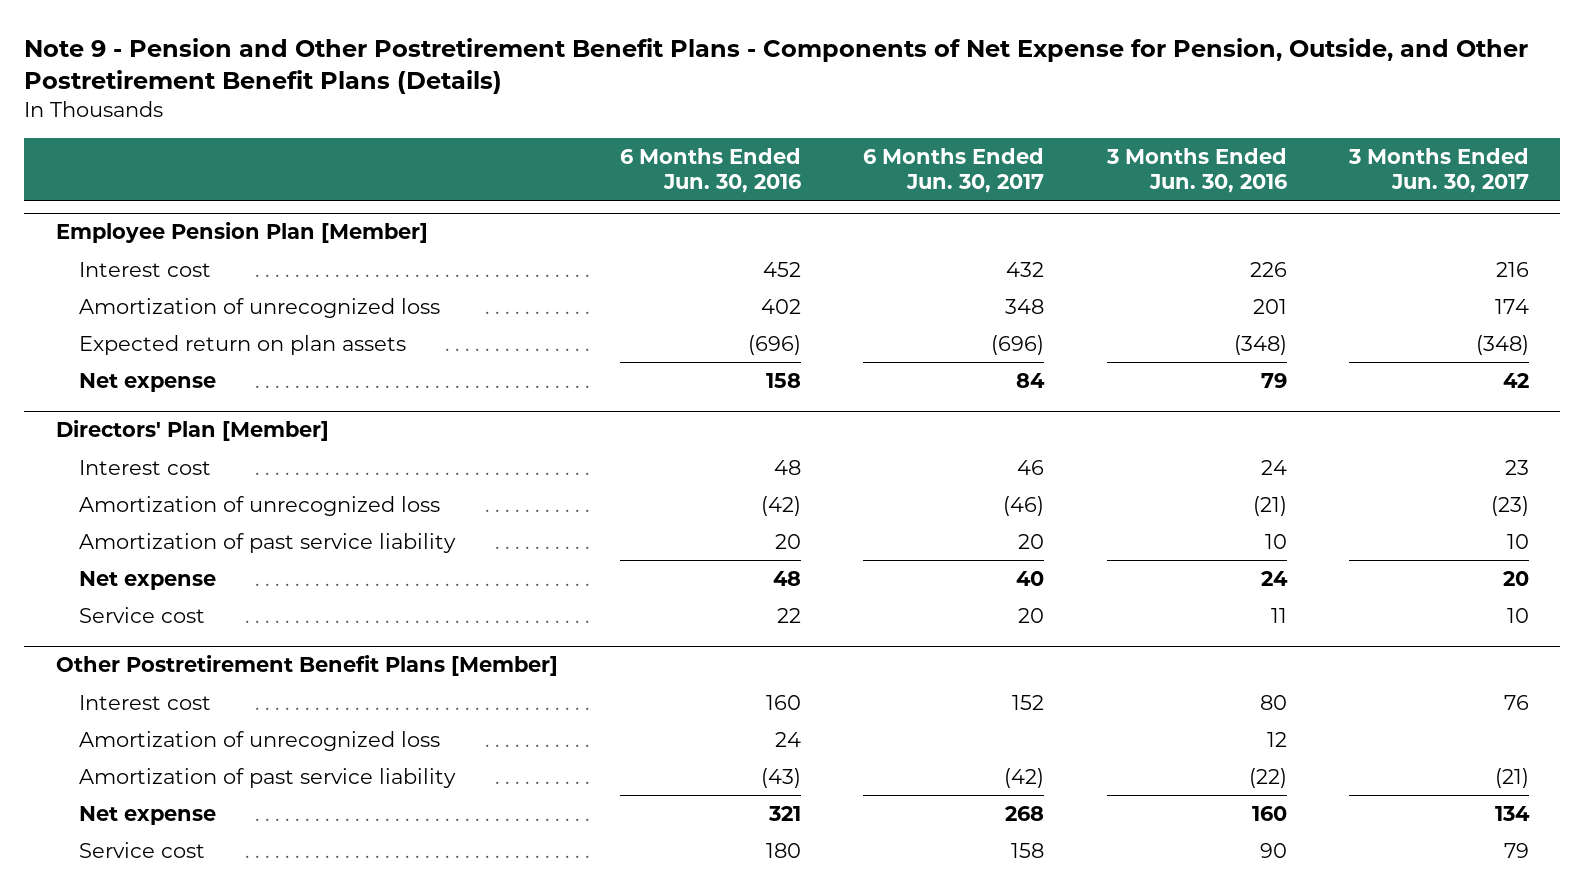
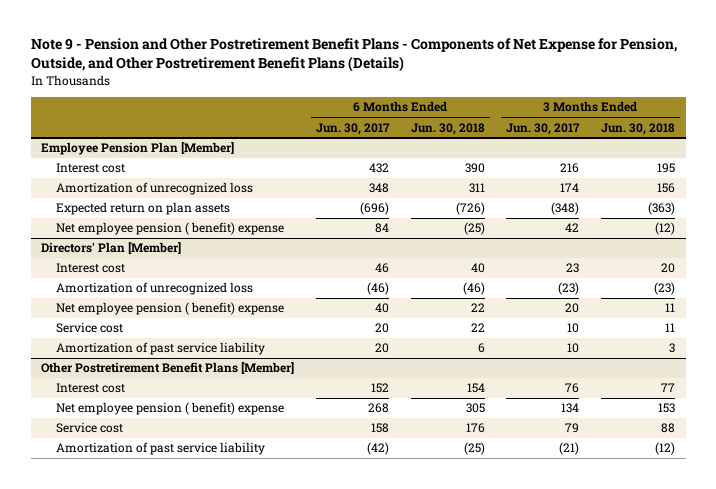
- | 6 Months Ended Jun. 30, 2016 | 6 Months Ended Jun. 30, 2017 | 3 Months Ended Jun. 30, 2016 | 3 Months Ended Jun. 30, 2017
+ | 6 Months Ended Jun. 30, 2017 | 6 Months Ended Jun. 30, 2018 | 3 Months Ended Jun. 30, 2017 | 3 Months Ended Jun. 30, 2018
@ Employee Pension Plan [Member]
- Net expense | 158 | 84 | 79 | 42
+ Net employee pension ( benefit) expense | 84 | (25) | 42 | (12)
@ Directors' Plan [Member]
- Net expense | 48 | 40 | 24 | 20
+ Net employee pension ( benefit) expense | 40 | 22 | 20 | 11
moved down: Amortization of past service liability | 20 | 6 | 10 | 3
@ Other Postretirement Benefit Plans [Member]
- Amortization of unrecognized loss | 24 | | 12 |
- Net expense | 321 | 268 | 160 | 134
+ Net employee pension ( benefit) expense | 268 | 305 | 134 | 153
moved down: Amortization of past service liability | (42) | (25) | (21) | (12)

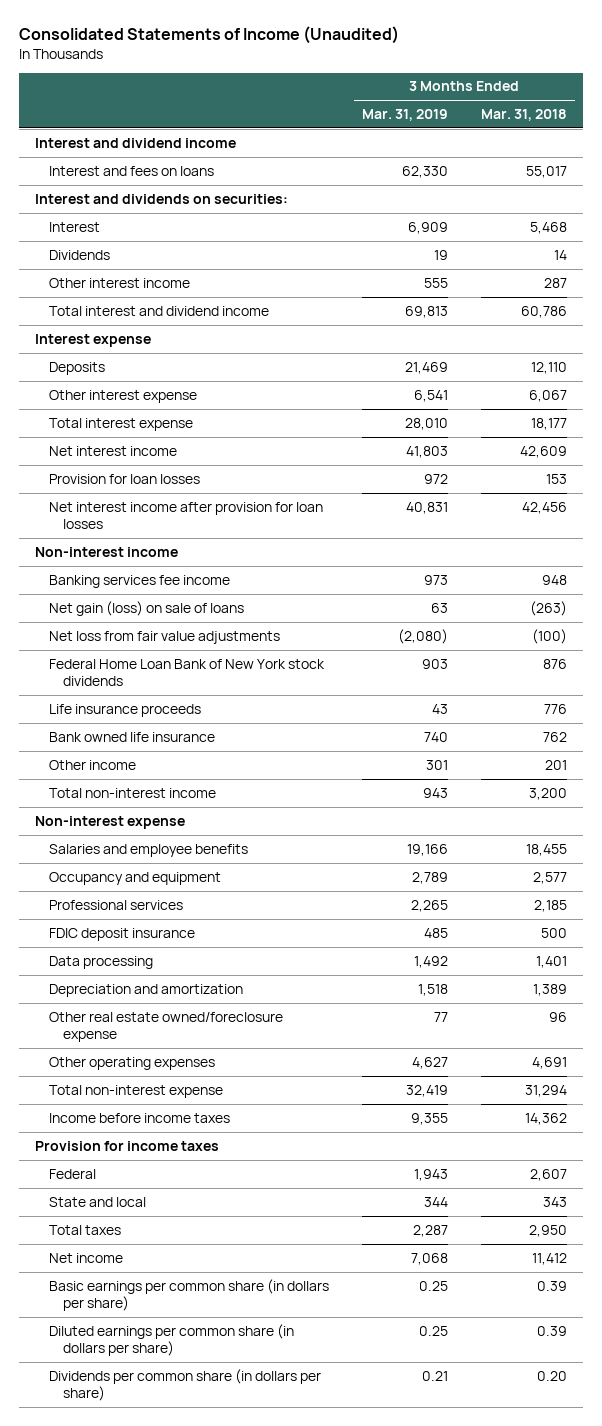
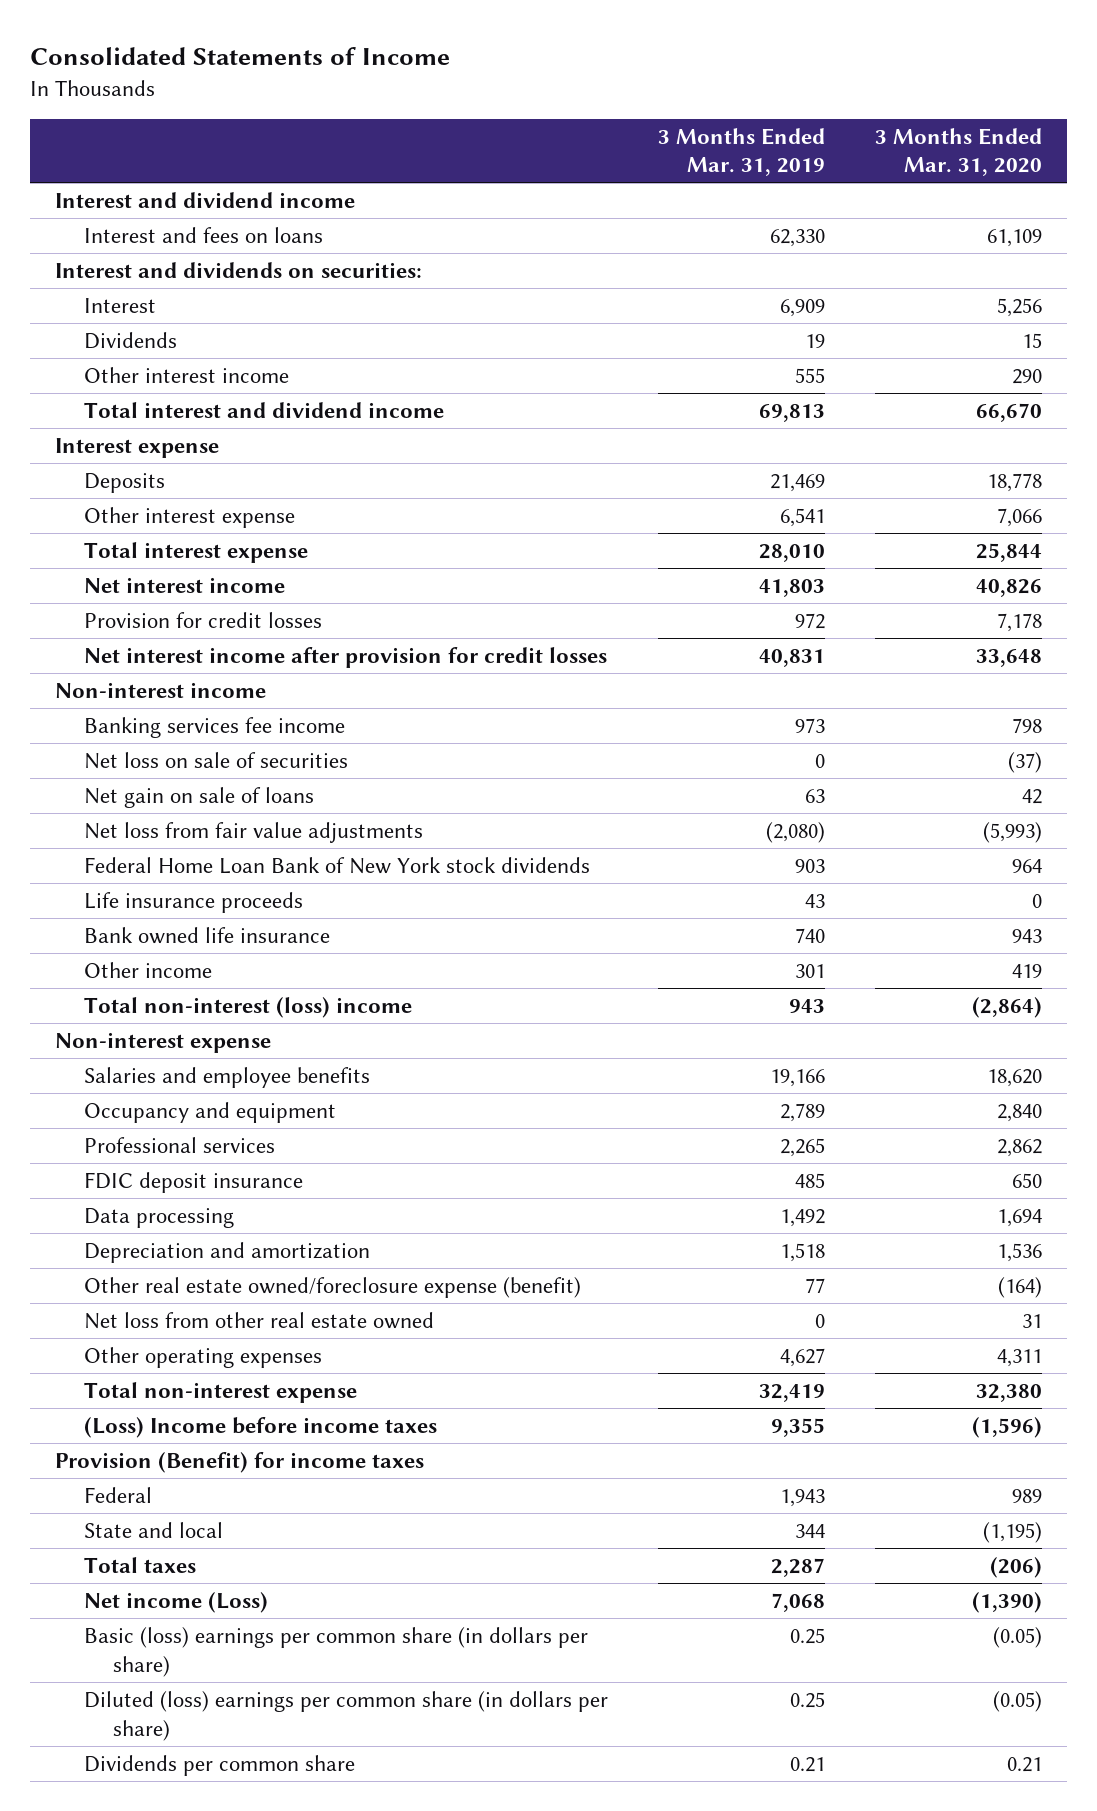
- Consolidated Statements of Income (Unaudited)
+ Consolidated Statements of Income
- | 3 Months Ended Mar. 31, 2019 | 3 Months Ended Mar. 31, 2018
+ | 3 Months Ended Mar. 31, 2019 | 3 Months Ended Mar. 31, 2020
- Provision for loan losses | 972 | 153
- Net interest income after provision for loan losses | 40,831 | 42,456
+ Provision for credit losses | 972 | 7,178
+ Net interest income after provision for credit losses | 40,831 | 33,648
- Net gain (loss) on sale of loans | 63 | (263)
+ Net loss on sale of securities | 0 | (37)
+ Net gain on sale of loans | 63 | 42
- Total non-interest income | 943 | 3,200
+ Total non-interest (loss) income | 943 | (2,864)
- Other real estate owned/foreclosure expense | 77 | 96
+ Other real estate owned/foreclosure expense (benefit) | 77 | (164)
+ Net loss from other real estate owned | 0 | 31
- Income before income taxes | 9,355 | 14,362
- Provision for income taxes
+ (Loss) Income before income taxes | 9,355 | (1,596)
+ Provision (Benefit) for income taxes
- Net income | 7,068 | 11,412
- Basic earnings per common share (in dollars per share) | 0.25 | 0.39
- Diluted earnings per common share (in dollars per share) | 0.25 | 0.39
- Dividends per common share (in dollars per share) | 0.21 | 0.20
+ Net income (Loss) | 7,068 | (1,390)
+ Basic (loss) earnings per common share (in dollars per share) | 0.25 | (0.05)
+ Diluted (loss) earnings per common share (in dollars per share) | 0.25 | (0.05)
+ Dividends per common share | 0.21 | 0.21

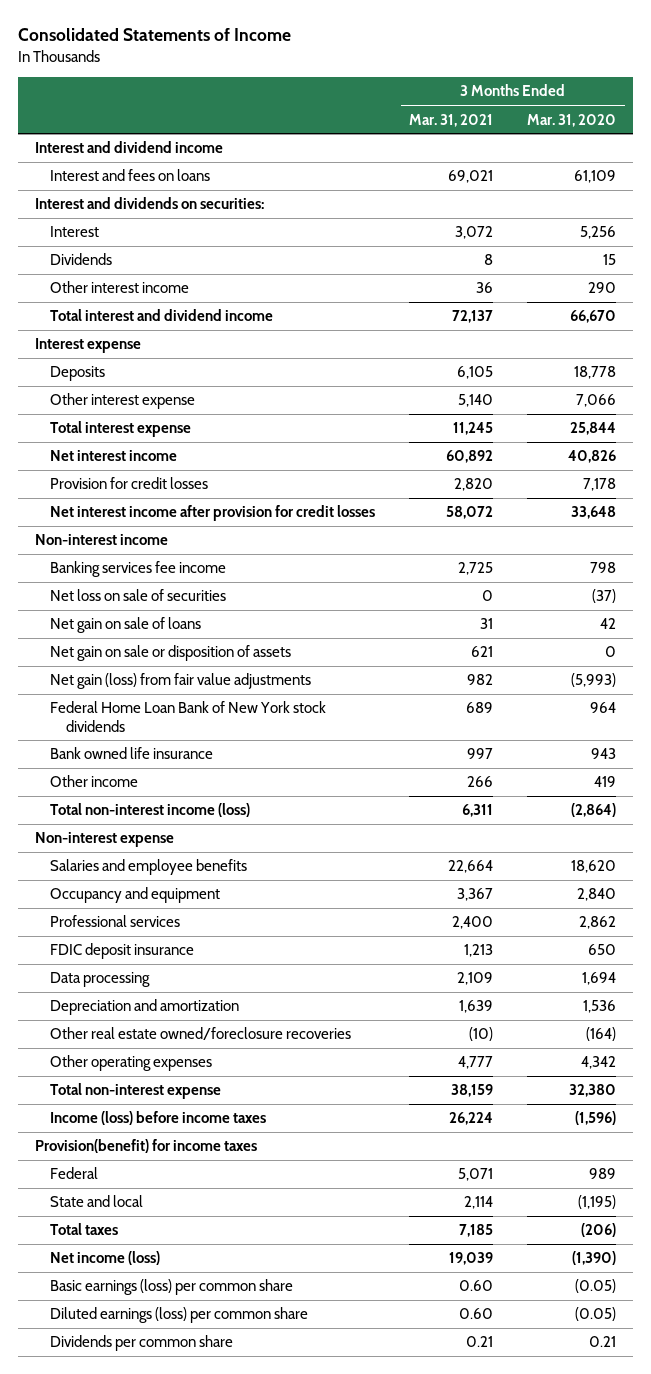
- | 3 Months Ended Mar. 31, 2019 | 3 Months Ended Mar. 31, 2020
+ | 3 Months Ended Mar. 31, 2021 | 3 Months Ended Mar. 31, 2020
- Net loss from fair value adjustments | (2,080) | (5,993)
+ Net gain on sale or disposition of assets | 621 | 0
+ Net gain (loss) from fair value adjustments | 982 | (5,993)
- Life insurance proceeds | 43 | 0
- Total non-interest (loss) income | 943 | (2,864)
+ Total non-interest income (loss) | 6,311 | (2,864)
- Other real estate owned/foreclosure expense (benefit) | 77 | (164)
- Net loss from other real estate owned | 0 | 31
- Other operating expenses | 4,627 | 4,311
+ Other real estate owned/foreclosure recoveries | (10) | (164)
+ Other operating expenses | 4,777 | 4,342
- (Loss) Income before income taxes | 9,355 | (1,596)
- Provision (Benefit) for income taxes
+ Income (loss) before income taxes | 26,224 | (1,596)
+ Provision(benefit) for income taxes
- Net income (Loss) | 7,068 | (1,390)
- Basic (loss) earnings per common share (in dollars per share) | 0.25 | (0.05)
- Diluted (loss) earnings per common share (in dollars per share) | 0.25 | (0.05)
+ Net income (loss) | 19,039 | (1,390)
+ Basic earnings (loss) per common share | 0.60 | (0.05)
+ Diluted earnings (loss) per common share | 0.60 | (0.05)

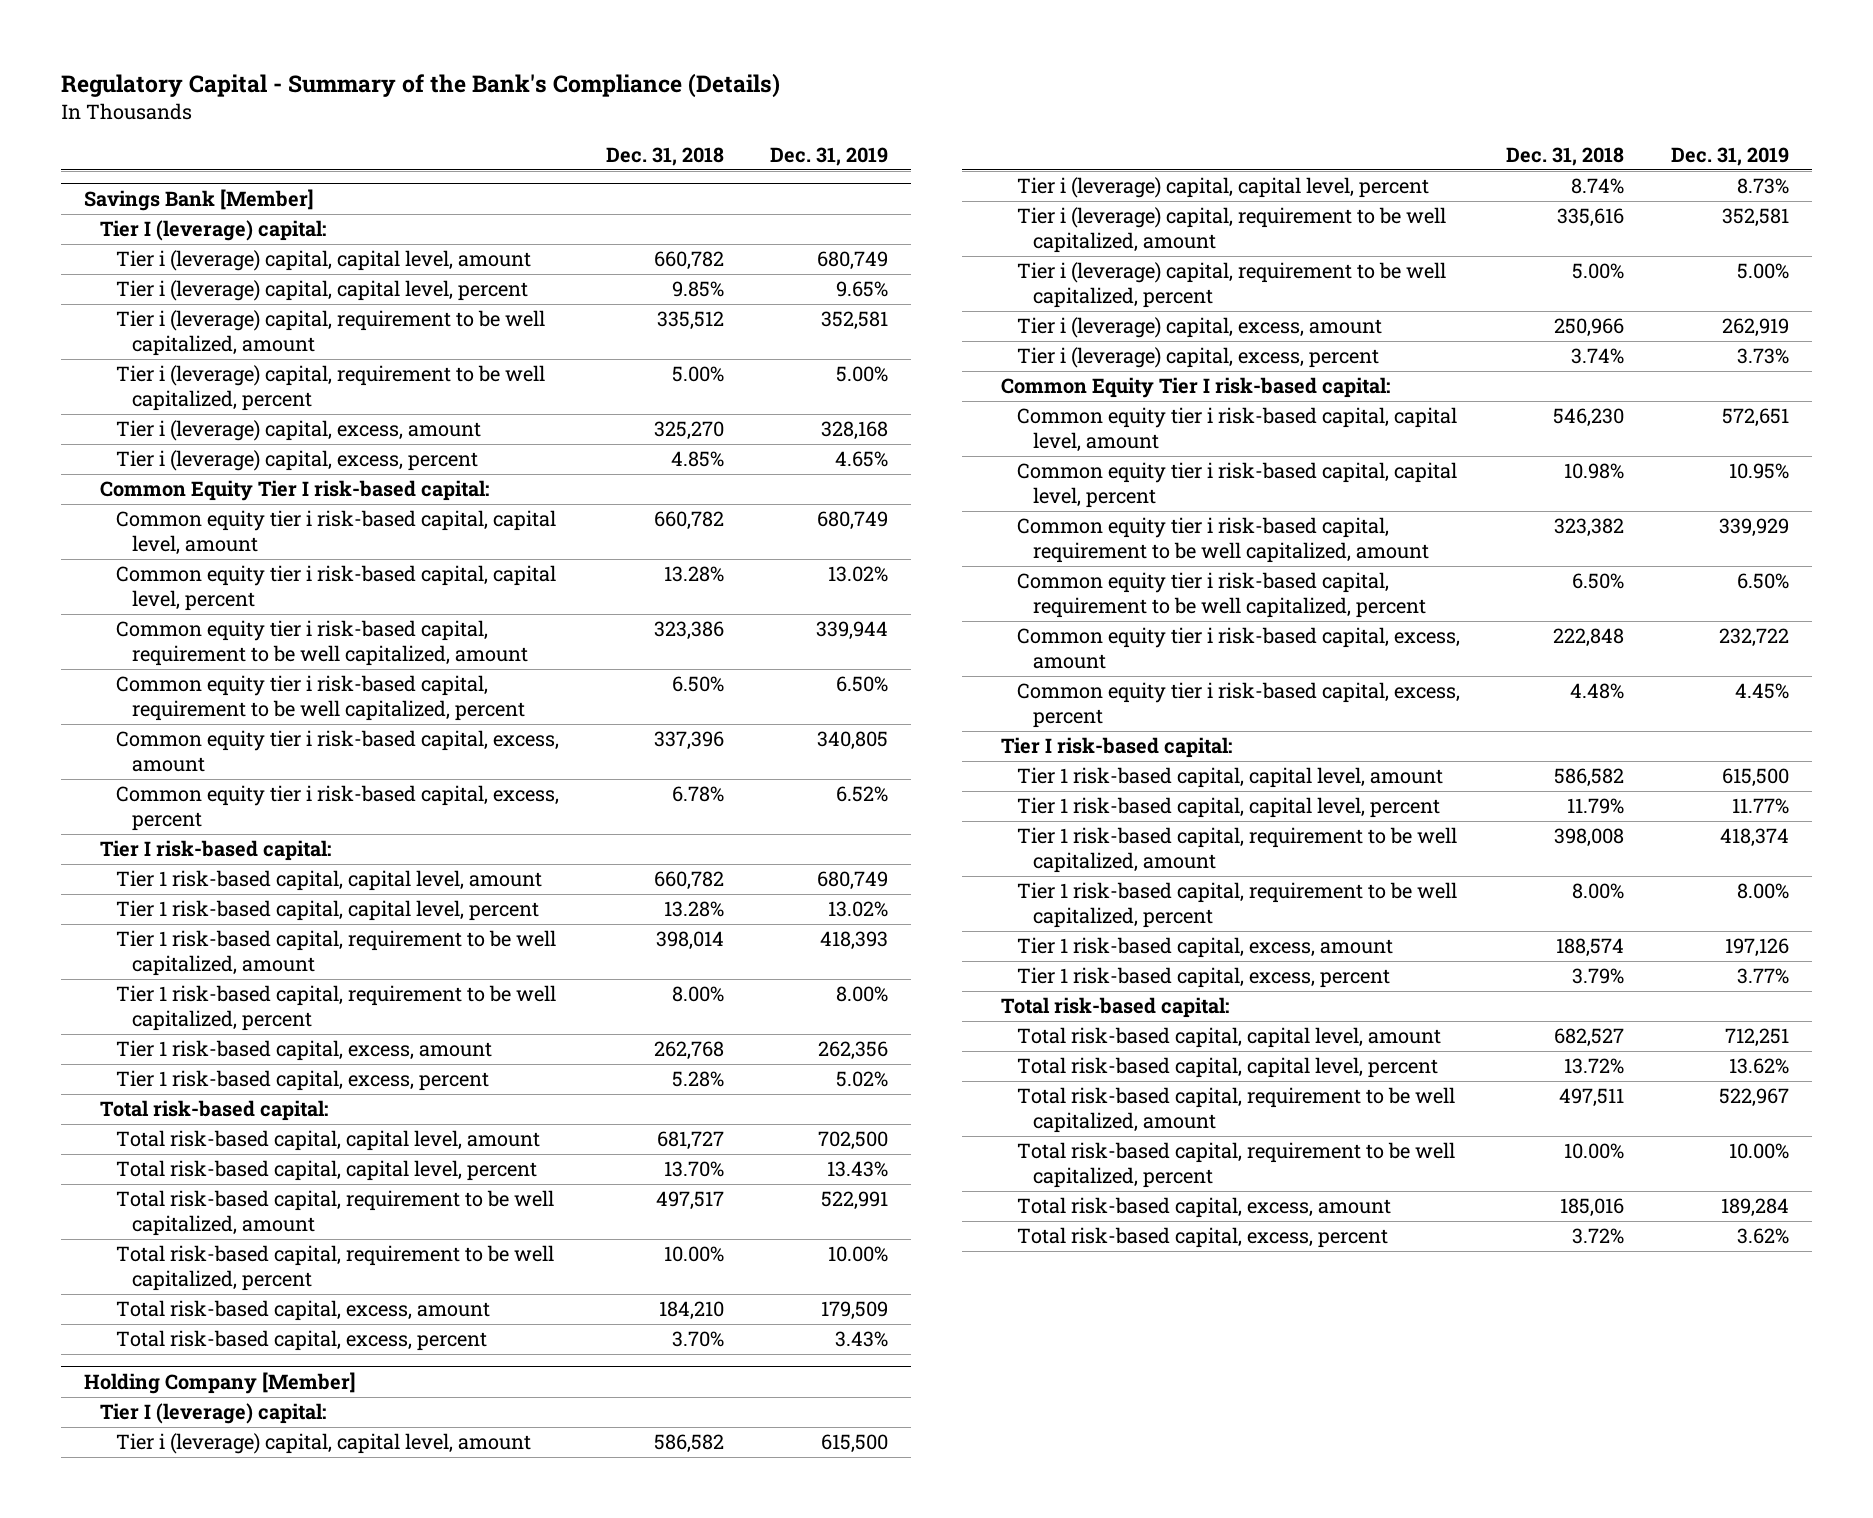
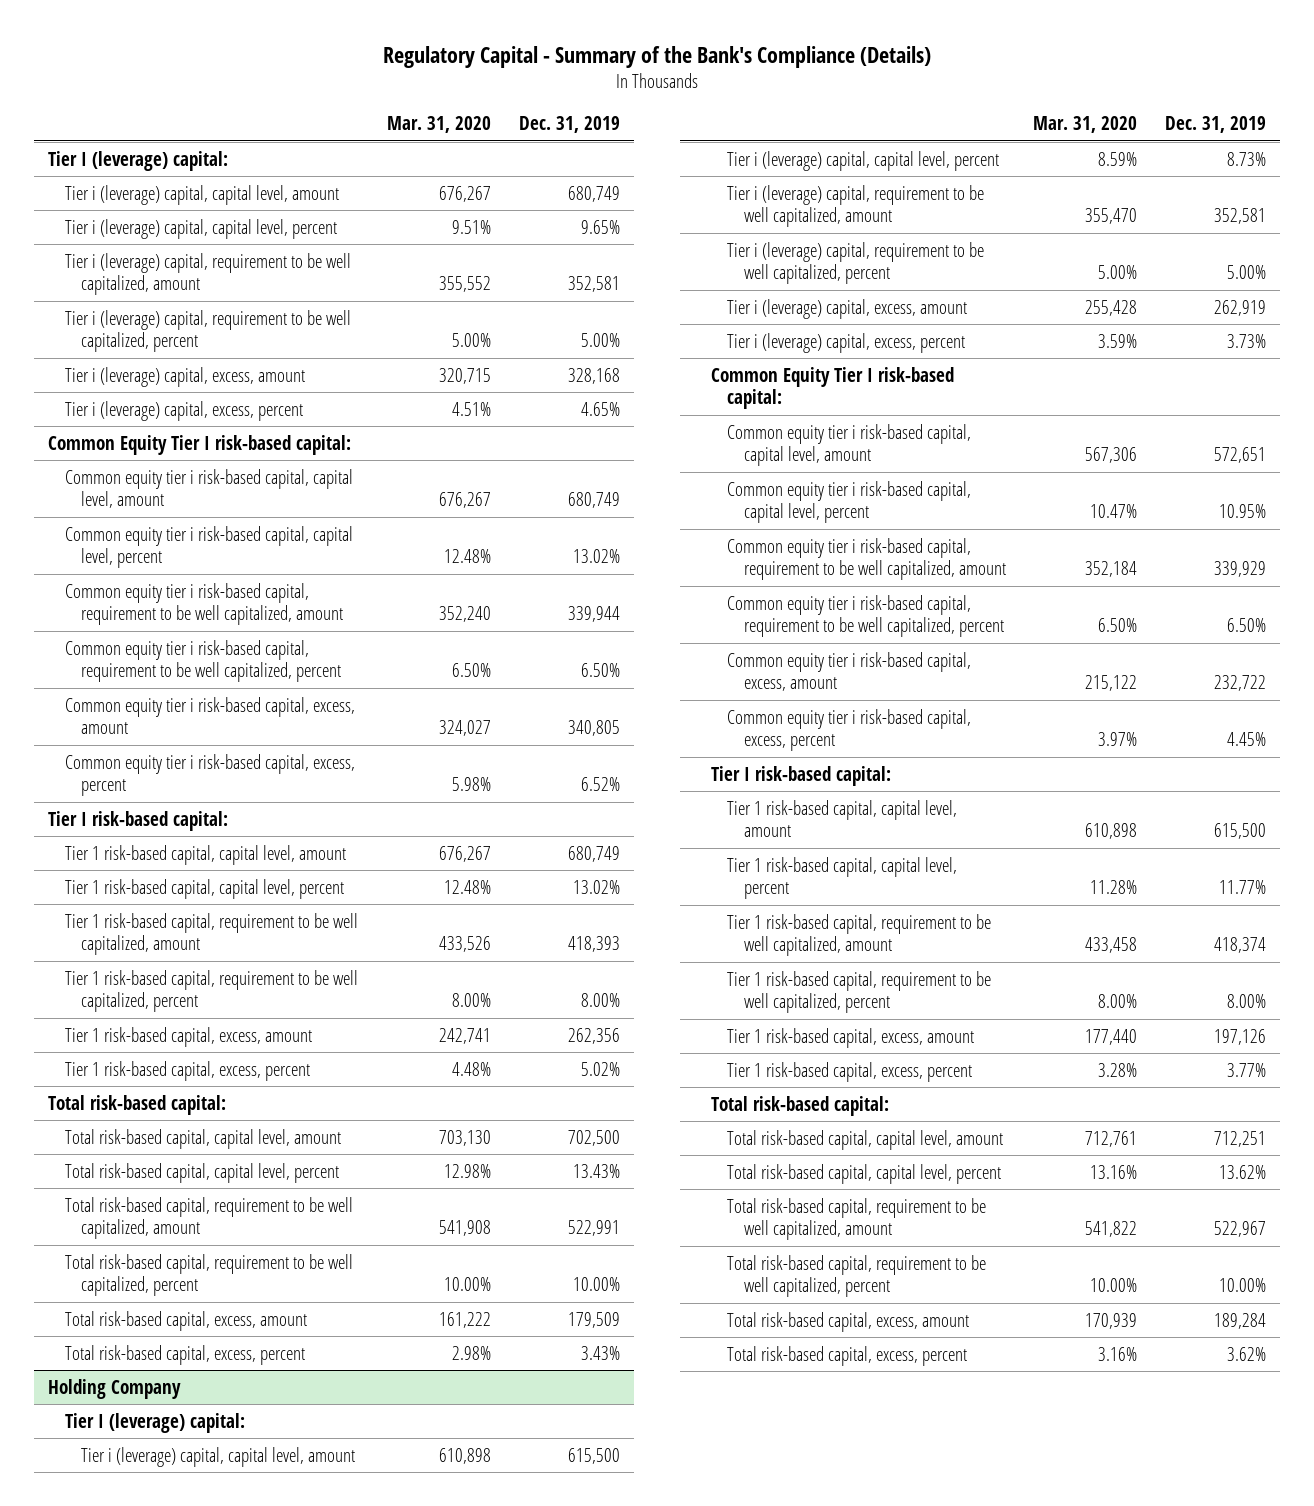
- | Dec. 31, 2018 | Dec. 31, 2019
+ | Mar. 31, 2020 | Dec. 31, 2019
- Savings Bank [Member]
- Holding Company [Member]
+ Holding Company

